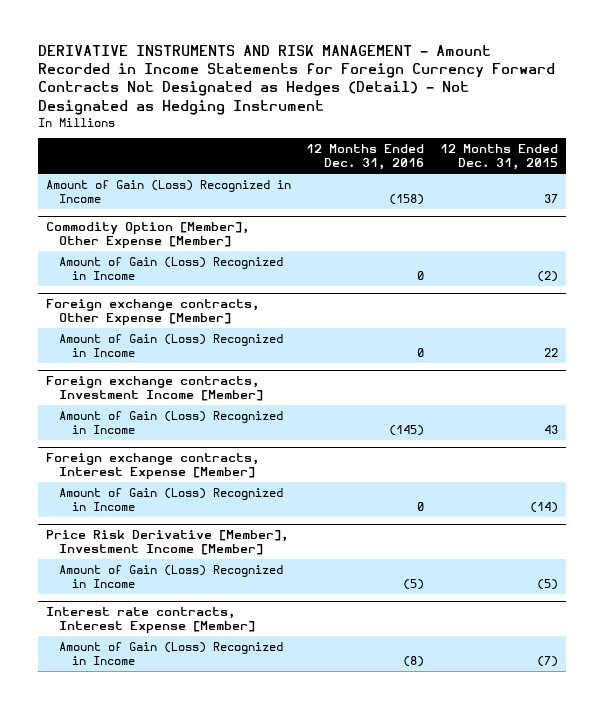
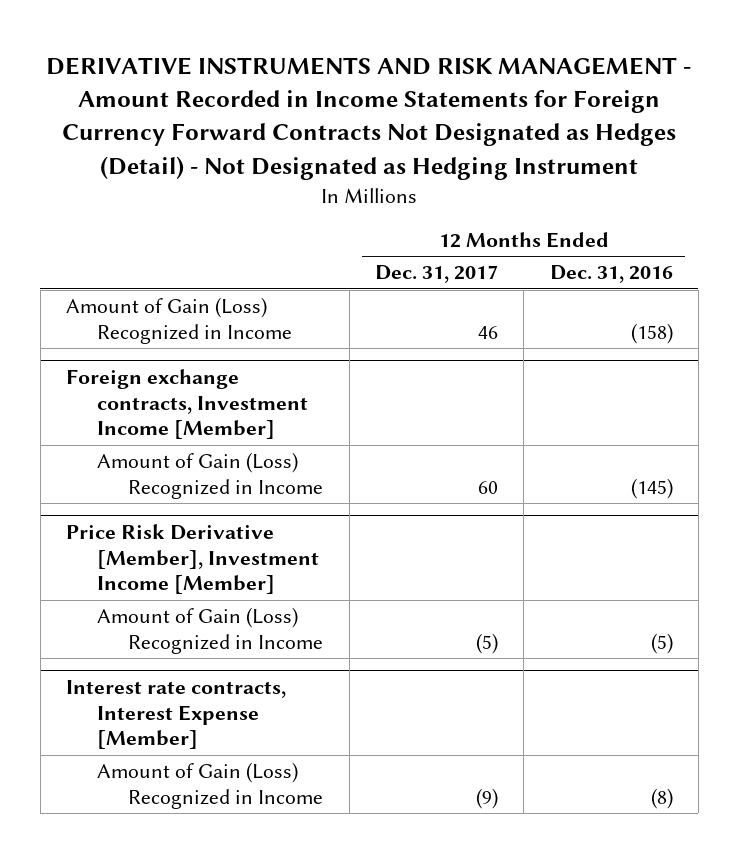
- | 12 Months Ended Dec. 31, 2016 | 12 Months Ended Dec. 31, 2015
+ | 12 Months Ended Dec. 31, 2017 | 12 Months Ended Dec. 31, 2016
- Commodity Option [Member], Other Expense [Member]
- Amount of Gain (Loss) Recognized in Income | 0 | (2)
- Foreign exchange contracts, Other Expense [Member]
- Amount of Gain (Loss) Recognized in Income | 0 | 22
- Foreign exchange contracts, Interest Expense [Member]
- Amount of Gain (Loss) Recognized in Income | 0 | (14)

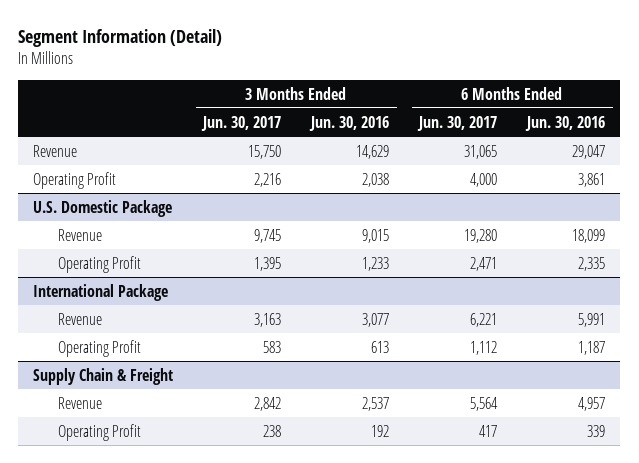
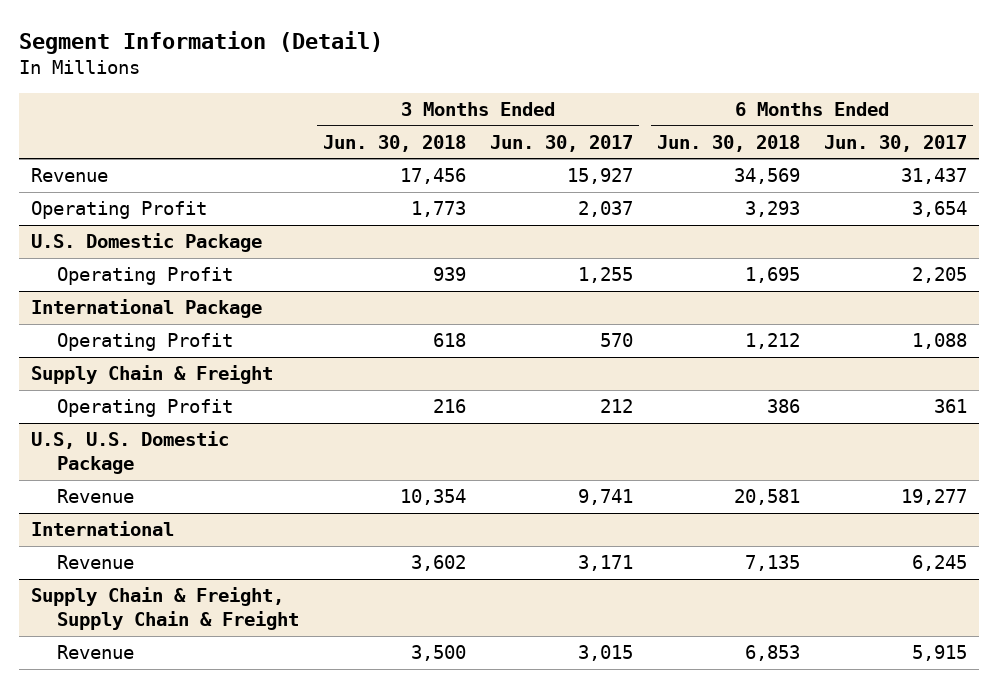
- | 3 Months Ended Jun. 30, 2017 | 3 Months Ended Jun. 30, 2016 | 6 Months Ended Jun. 30, 2017 | 6 Months Ended Jun. 30, 2016
+ | 3 Months Ended Jun. 30, 2018 | 3 Months Ended Jun. 30, 2017 | 6 Months Ended Jun. 30, 2018 | 6 Months Ended Jun. 30, 2017
- Revenue | 15,750 | 14,629 | 31,065 | 29,047
- Operating Profit | 2,216 | 2,038 | 4,000 | 3,861
+ Revenue | 17,456 | 15,927 | 34,569 | 31,437
+ Operating Profit | 1,773 | 2,037 | 3,293 | 3,654
@ U.S. Domestic Package
- Revenue | 9,745 | 9,015 | 19,280 | 18,099
- Operating Profit | 1,395 | 1,233 | 2,471 | 2,335
+ Operating Profit | 939 | 1,255 | 1,695 | 2,205
@ International Package
- Revenue | 3,163 | 3,077 | 6,221 | 5,991
- Operating Profit | 583 | 613 | 1,112 | 1,187
+ Operating Profit | 618 | 570 | 1,212 | 1,088
@ Supply Chain & Freight
- Revenue | 2,842 | 2,537 | 5,564 | 4,957
- Operating Profit | 238 | 192 | 417 | 339
+ Operating Profit | 216 | 212 | 386 | 361
+ U.S, U.S. Domestic Package
+ Revenue | 10,354 | 9,741 | 20,581 | 19,277
+ International
+ Revenue | 3,602 | 3,171 | 7,135 | 6,245
+ Supply Chain & Freight, Supply Chain & Freight
+ Revenue | 3,500 | 3,015 | 6,853 | 5,915

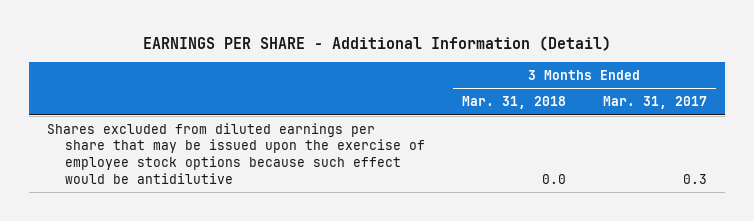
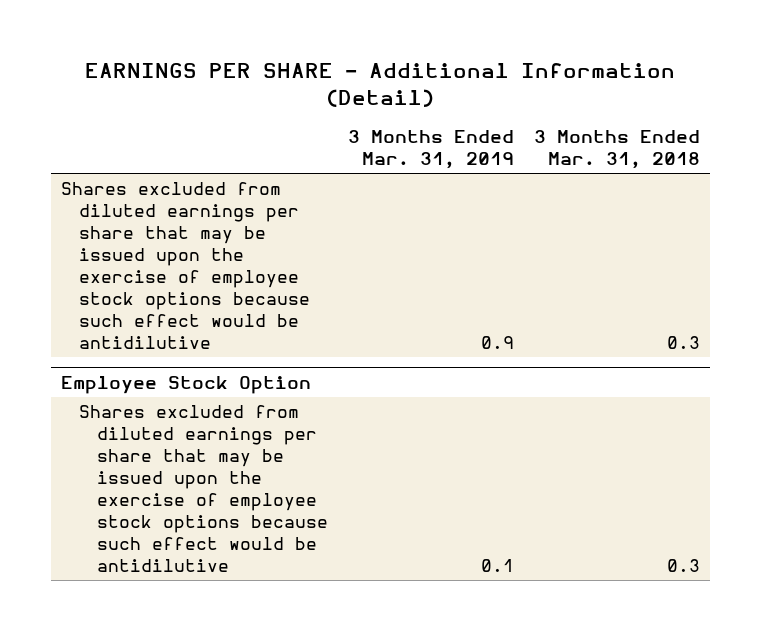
- | 3 Months Ended Mar. 31, 2018 | 3 Months Ended Mar. 31, 2017
+ | 3 Months Ended Mar. 31, 2019 | 3 Months Ended Mar. 31, 2018
- Shares excluded from diluted earnings per share that may be issued upon the exercise of employee stock options because such effect would be antidilutive | 0.0 | 0.3
+ Shares excluded from diluted earnings per share that may be issued upon the exercise of employee stock options because such effect would be antidilutive | 0.9 | 0.3
+ Employee Stock Option
+ Shares excluded from diluted earnings per share that may be issued upon the exercise of employee stock options because such effect would be antidilutive | 0.1 | 0.3

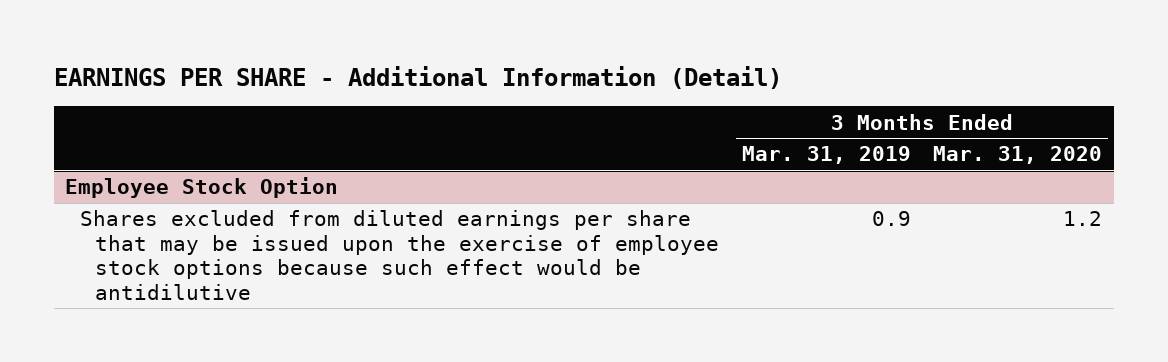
- | 3 Months Ended Mar. 31, 2019 | 3 Months Ended Mar. 31, 2018
+ | 3 Months Ended Mar. 31, 2019 | 3 Months Ended Mar. 31, 2020
- Shares excluded from diluted earnings per share that may be issued upon the exercise of employee stock options because such effect would be antidilutive | 0.9 | 0.3
@ Employee Stock Option
- Shares excluded from diluted earnings per share that may be issued upon the exercise of employee stock options because such effect would be antidilutive | 0.1 | 0.3
+ Shares excluded from diluted earnings per share that may be issued upon the exercise of employee stock options because such effect would be antidilutive | 0.9 | 1.2

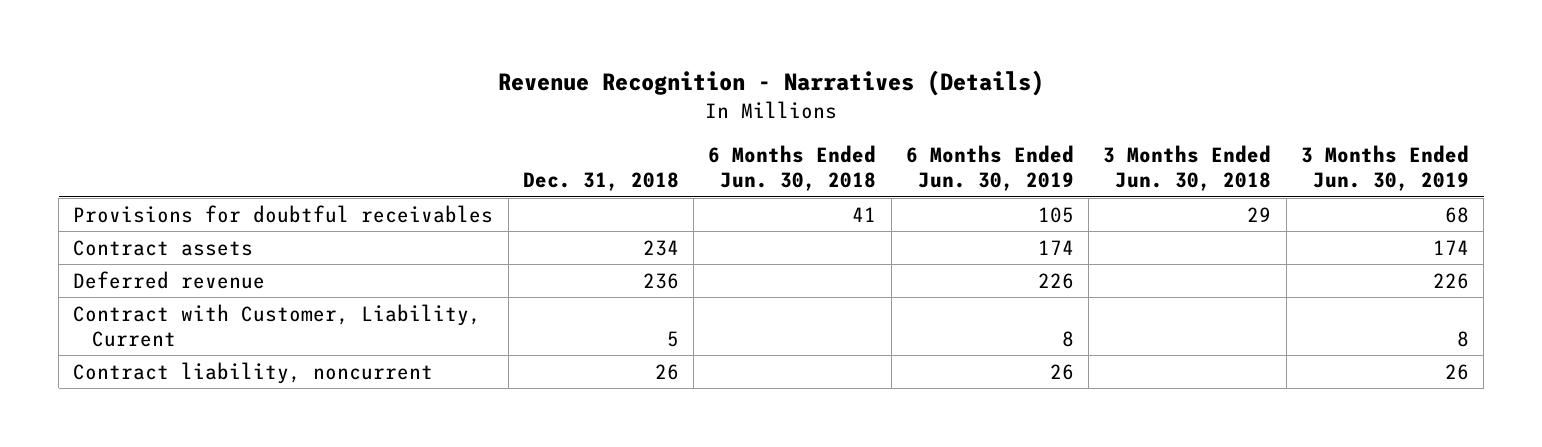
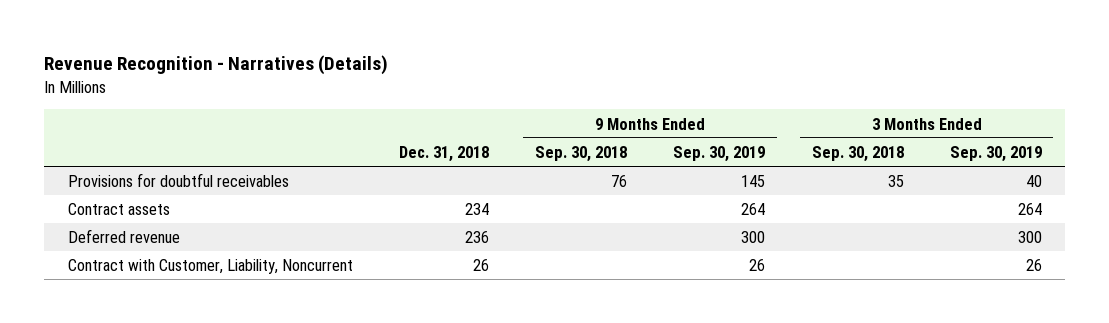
- | Dec. 31, 2018 | 6 Months Ended Jun. 30, 2018 | 6 Months Ended Jun. 30, 2019 | 3 Months Ended Jun. 30, 2018 | 3 Months Ended Jun. 30, 2019
+ | Dec. 31, 2018 | 9 Months Ended Sep. 30, 2018 | 9 Months Ended Sep. 30, 2019 | 3 Months Ended Sep. 30, 2018 | 3 Months Ended Sep. 30, 2019
- Contract with Customer, Liability, Current | 5 | | 8 | | 8
- Contract liability, noncurrent | 26 | | 26 | | 26
+ Contract with Customer, Liability, Noncurrent | 26 | | 26 | | 26

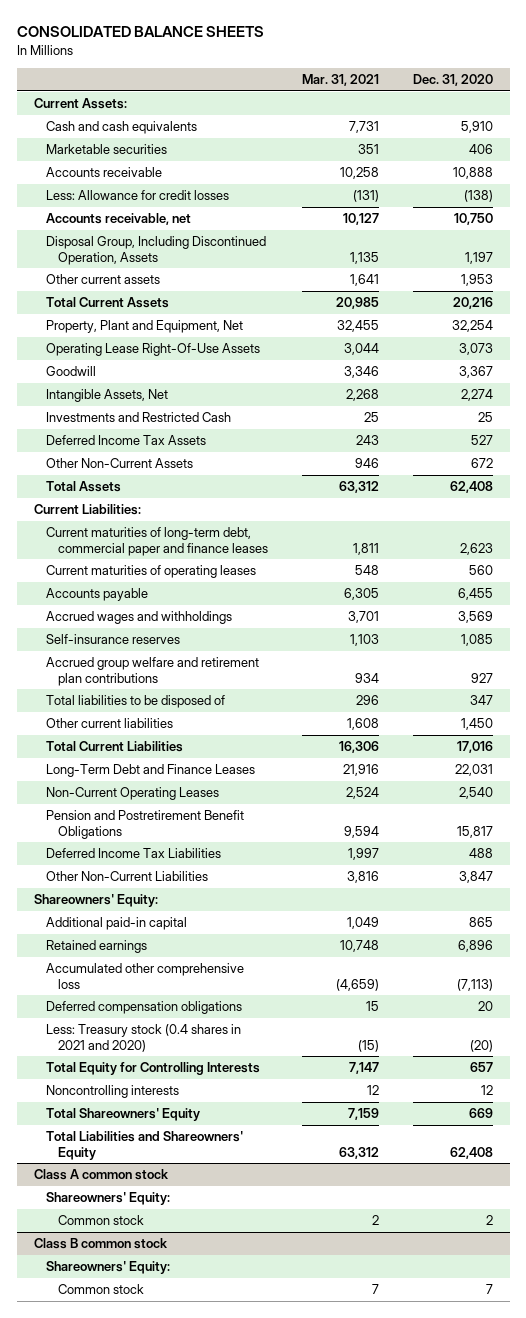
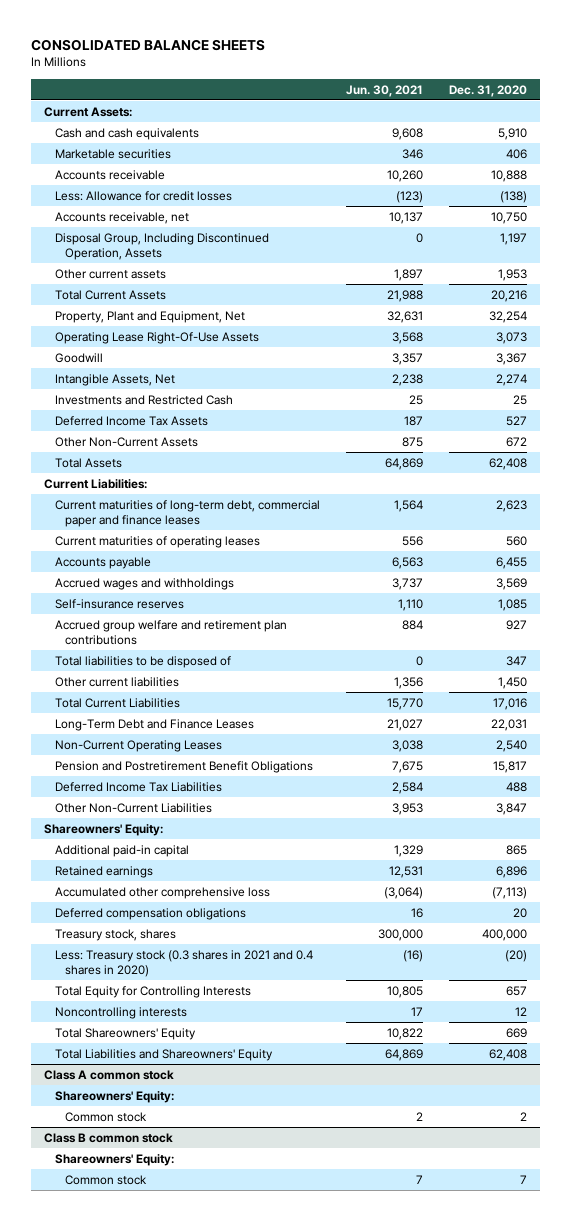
- | Mar. 31, 2021 | Dec. 31, 2020
+ | Jun. 30, 2021 | Dec. 31, 2020
- Less: Treasury stock (0.4 shares in 2021 and 2020) | (15) | (20)
+ Treasury stock, shares | 300,000 | 400,000
+ Less: Treasury stock (0.3 shares in 2021 and 0.4 shares in 2020) | (16) | (20)

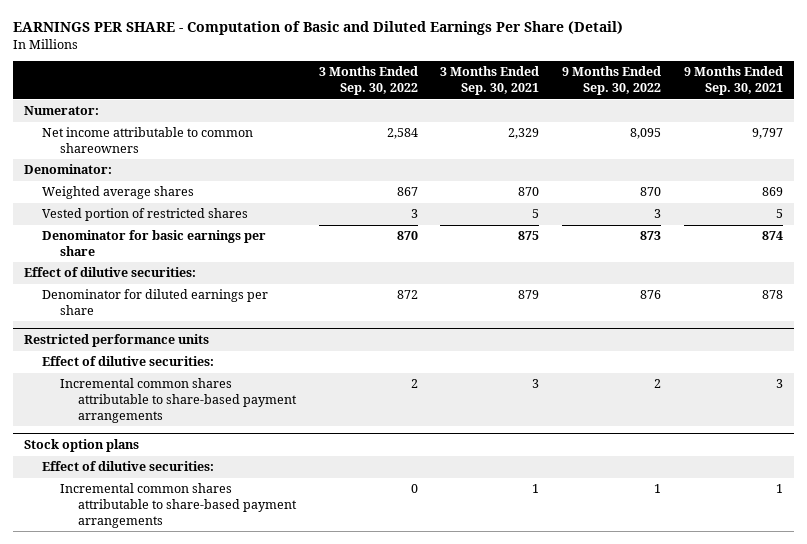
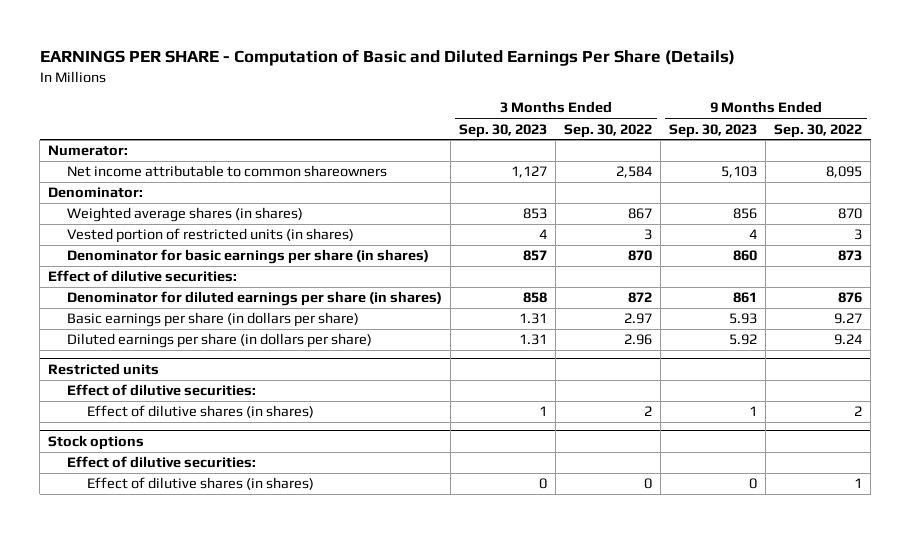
- EARNINGS PER SHARE - Computation of Basic and Diluted Earnings Per Share (Detail)
+ EARNINGS PER SHARE - Computation of Basic and Diluted Earnings Per Share (Details)
- | 3 Months Ended Sep. 30, 2022 | 3 Months Ended Sep. 30, 2021 | 9 Months Ended Sep. 30, 2022 | 9 Months Ended Sep. 30, 2021
+ | 3 Months Ended Sep. 30, 2023 | 3 Months Ended Sep. 30, 2022 | 9 Months Ended Sep. 30, 2023 | 9 Months Ended Sep. 30, 2022
- Weighted average shares | 867 | 870 | 870 | 869
- Vested portion of restricted shares | 3 | 5 | 3 | 5
- Denominator for basic earnings per share | 870 | 875 | 873 | 874
+ Weighted average shares (in shares) | 853 | 867 | 856 | 870
+ Vested portion of restricted units (in shares) | 4 | 3 | 4 | 3
+ Denominator for basic earnings per share (in shares) | 857 | 870 | 860 | 873
- Denominator for diluted earnings per share | 872 | 879 | 876 | 878
- Restricted performance units
+ Denominator for diluted earnings per share (in shares) | 858 | 872 | 861 | 876
+ Basic earnings per share (in dollars per share) | 1.31 | 2.97 | 5.93 | 9.27
+ Diluted earnings per share (in dollars per share) | 1.31 | 2.96 | 5.92 | 9.24
+ Restricted units
- Incremental common shares attributable to share-based payment arrangements | 2 | 3 | 2 | 3
- Stock option plans
+ Effect of dilutive shares (in shares) | 1 | 2 | 1 | 2
+ Stock options
- Incremental common shares attributable to share-based payment arrangements | 0 | 1 | 1 | 1
+ Effect of dilutive shares (in shares) | 0 | 0 | 0 | 1

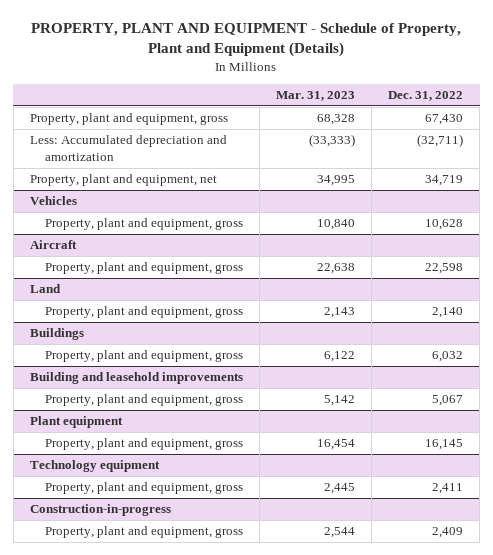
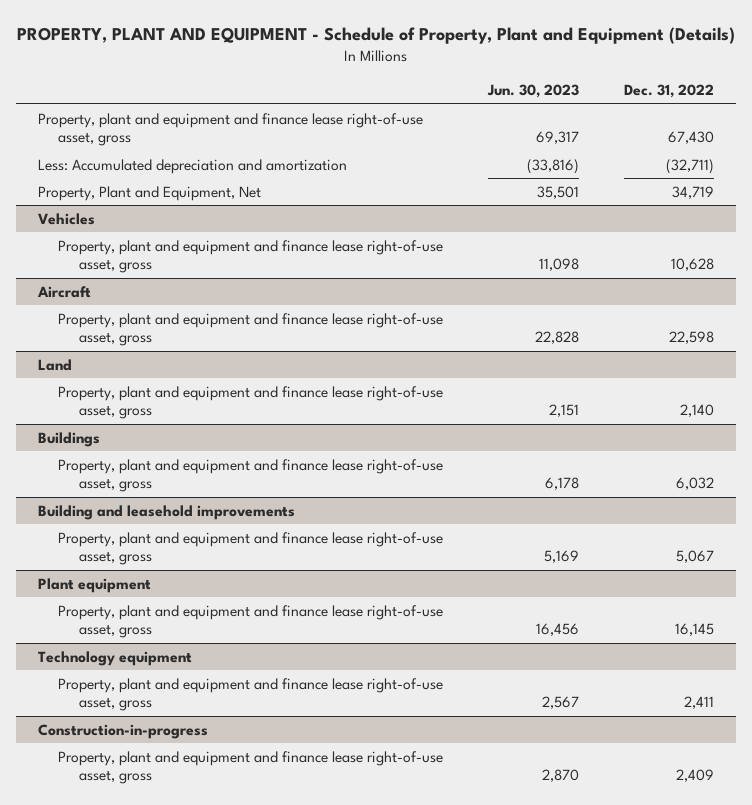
- | Mar. 31, 2023 | Dec. 31, 2022
+ | Jun. 30, 2023 | Dec. 31, 2022
- Property, plant and equipment, gross | 68,328 | 67,430
+ Property, plant and equipment and finance lease right-of-use asset, gross | 69,317 | 67,430
- Property, plant and equipment, net | 34,995 | 34,719
+ Property, Plant and Equipment, Net | 35,501 | 34,719
@ Vehicles
- Property, plant and equipment, gross | 10,840 | 10,628
+ Property, plant and equipment and finance lease right-of-use asset, gross | 11,098 | 10,628
@ Aircraft
- Property, plant and equipment, gross | 22,638 | 22,598
+ Property, plant and equipment and finance lease right-of-use asset, gross | 22,828 | 22,598
@ Land
- Property, plant and equipment, gross | 2,143 | 2,140
+ Property, plant and equipment and finance lease right-of-use asset, gross | 2,151 | 2,140
@ Buildings
- Property, plant and equipment, gross | 6,122 | 6,032
+ Property, plant and equipment and finance lease right-of-use asset, gross | 6,178 | 6,032
@ Building and leasehold improvements
- Property, plant and equipment, gross | 5,142 | 5,067
+ Property, plant and equipment and finance lease right-of-use asset, gross | 5,169 | 5,067
@ Plant equipment
- Property, plant and equipment, gross | 16,454 | 16,145
+ Property, plant and equipment and finance lease right-of-use asset, gross | 16,456 | 16,145
@ Technology equipment
- Property, plant and equipment, gross | 2,445 | 2,411
+ Property, plant and equipment and finance lease right-of-use asset, gross | 2,567 | 2,411
@ Construction-in-progress
- Property, plant and equipment, gross | 2,544 | 2,409
+ Property, plant and equipment and finance lease right-of-use asset, gross | 2,870 | 2,409

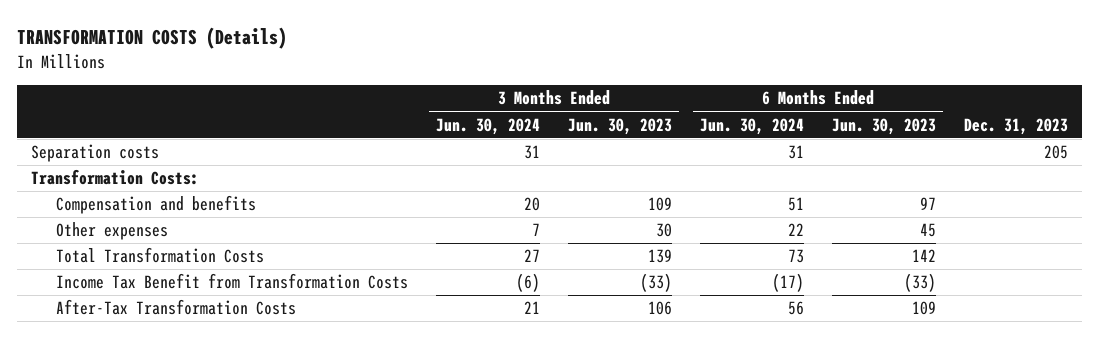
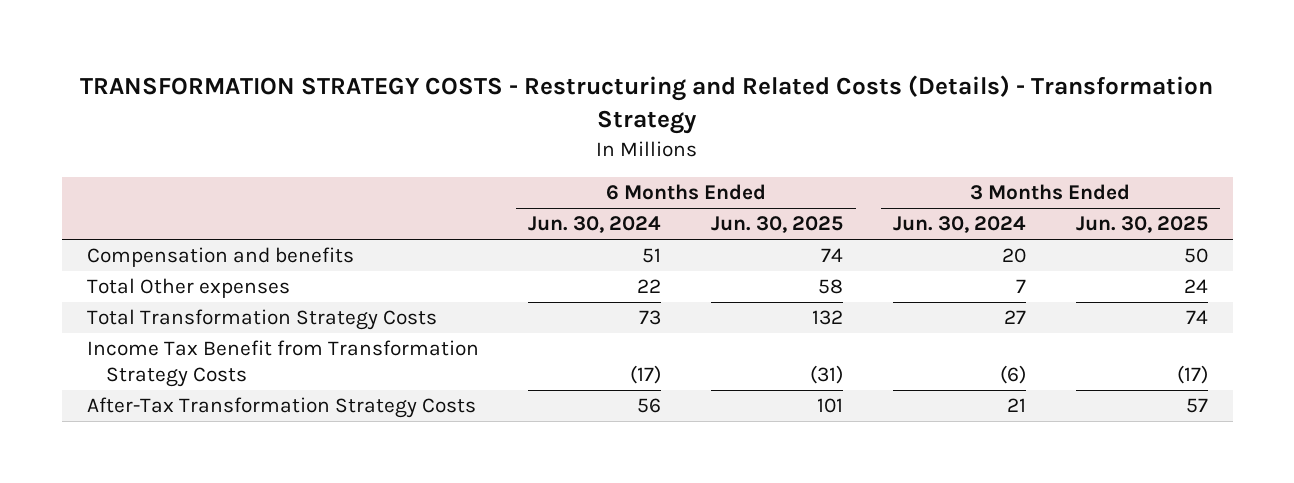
- TRANSFORMATION COSTS (Details)
+ TRANSFORMATION STRATEGY COSTS - Restructuring and Related Costs (Details) - Transformation Strategy
- | 3 Months Ended Jun. 30, 2024 | 3 Months Ended Jun. 30, 2023 | 6 Months Ended Jun. 30, 2024 | 6 Months Ended Jun. 30, 2023 | Dec. 31, 2023
+ | 6 Months Ended Jun. 30, 2024 | 6 Months Ended Jun. 30, 2025 | 3 Months Ended Jun. 30, 2024 | 3 Months Ended Jun. 30, 2025
- Separation costs | 31 | | 31 | | 205
- Transformation Costs:
- Other expenses | 7 | 30 | 22 | 45 |
- Total Transformation Costs | 27 | 139 | 73 | 142 |
- Income Tax Benefit from Transformation Costs | (6) | (33) | (17) | (33) |
- After-Tax Transformation Costs | 21 | 106 | 56 | 109 |
+ Total Other expenses | 22 | 58 | 7 | 24
+ Total Transformation Strategy Costs | 73 | 132 | 27 | 74
+ Income Tax Benefit from Transformation Strategy Costs | (17) | (31) | (6) | (17)
+ After-Tax Transformation Strategy Costs | 56 | 101 | 21 | 57

